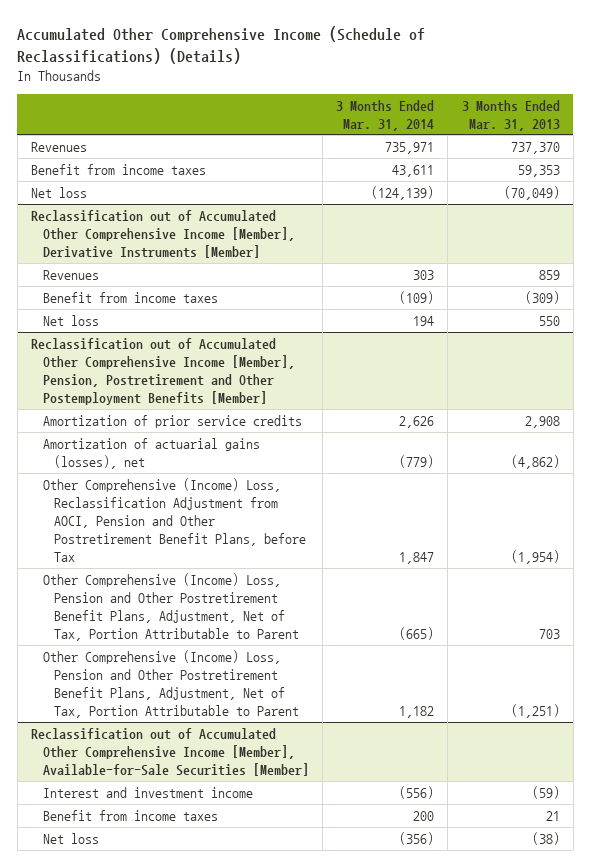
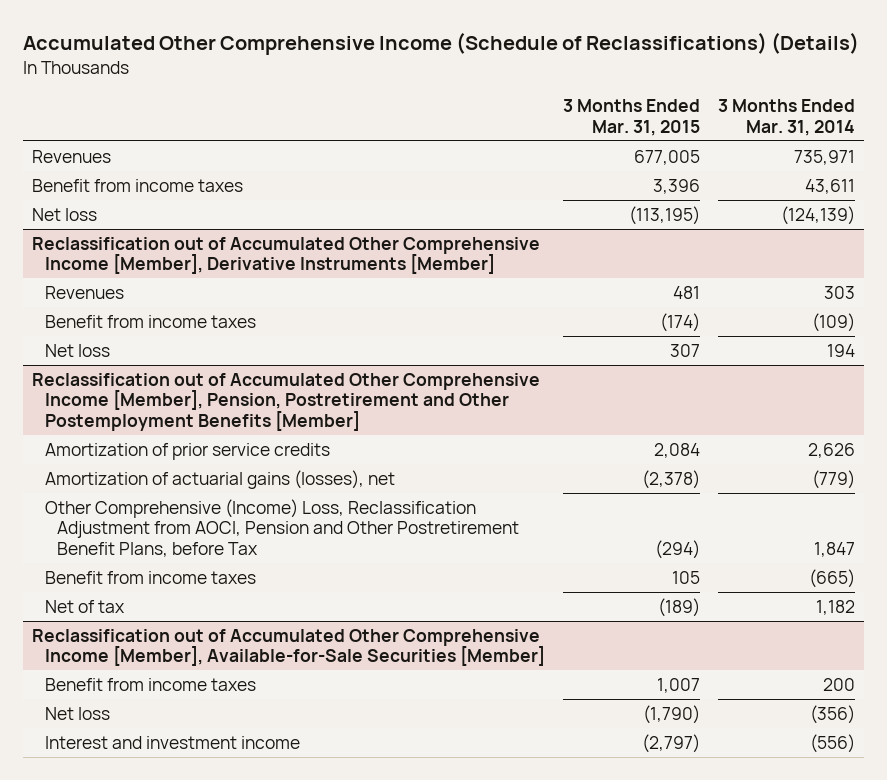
- | 3 Months Ended Mar. 31, 2014 | 3 Months Ended Mar. 31, 2013
+ | 3 Months Ended Mar. 31, 2015 | 3 Months Ended Mar. 31, 2014
@ Reclassification out of Accumulated Other Comprehensive Income [Member], Pension, Postretirement and Other Postemployment Benefits [Member]
- Other Comprehensive (Income) Loss, Pension and Other Postretirement Benefit Plans, Adjustment, Net of Tax, Portion Attributable to Parent | (665) | 703
- Other Comprehensive (Income) Loss, Pension and Other Postretirement Benefit Plans, Adjustment, Net of Tax, Portion Attributable to Parent | 1,182 | (1,251)
+ Benefit from income taxes | 105 | (665)
+ Net of tax | (189) | 1,182
@ Reclassification out of Accumulated Other Comprehensive Income [Member], Available-for-Sale Securities [Member]
moved down: Interest and investment income | (2,797) | (556)

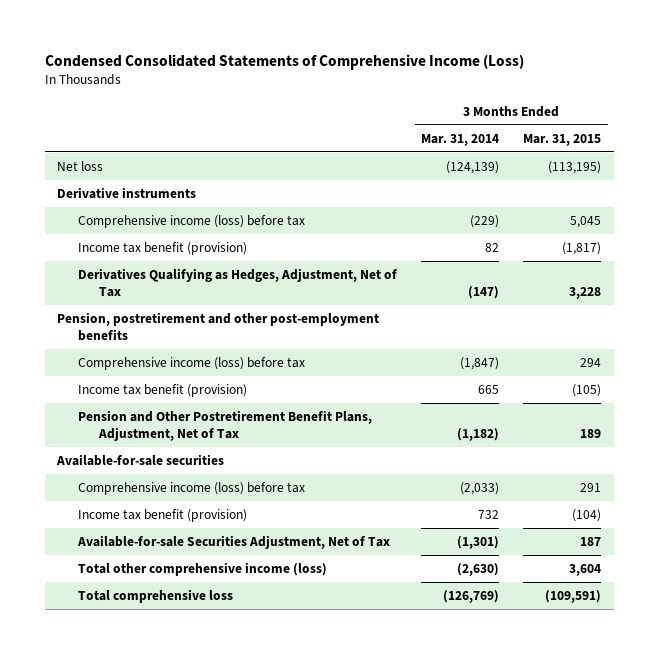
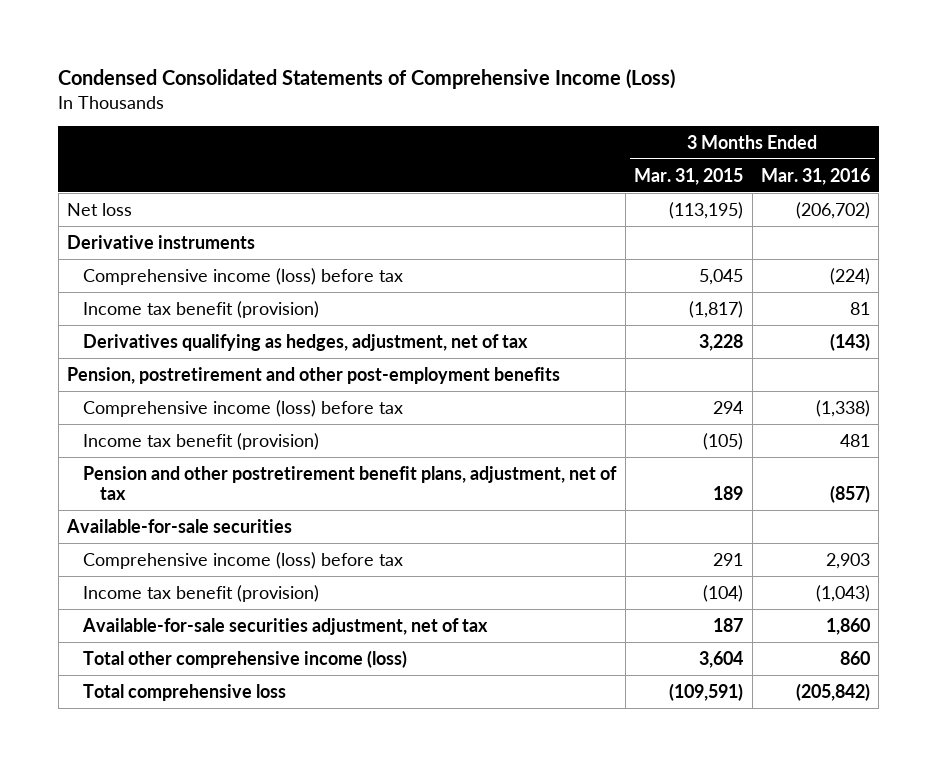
- | 3 Months Ended Mar. 31, 2014 | 3 Months Ended Mar. 31, 2015
+ | 3 Months Ended Mar. 31, 2015 | 3 Months Ended Mar. 31, 2016
- Derivatives Qualifying as Hedges, Adjustment, Net of Tax | (147) | 3,228
+ Derivatives qualifying as hedges, adjustment, net of tax | 3,228 | (143)
- Pension and Other Postretirement Benefit Plans, Adjustment, Net of Tax | (1,182) | 189
+ Pension and other postretirement benefit plans, adjustment, net of tax | 189 | (857)
- Available-for-sale Securities Adjustment, Net of Tax | (1,301) | 187
+ Available-for-sale securities adjustment, net of tax | 187 | 1,860

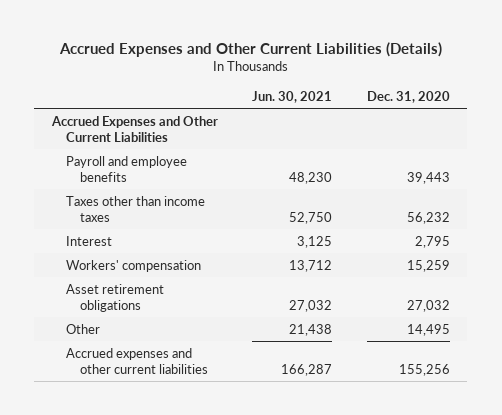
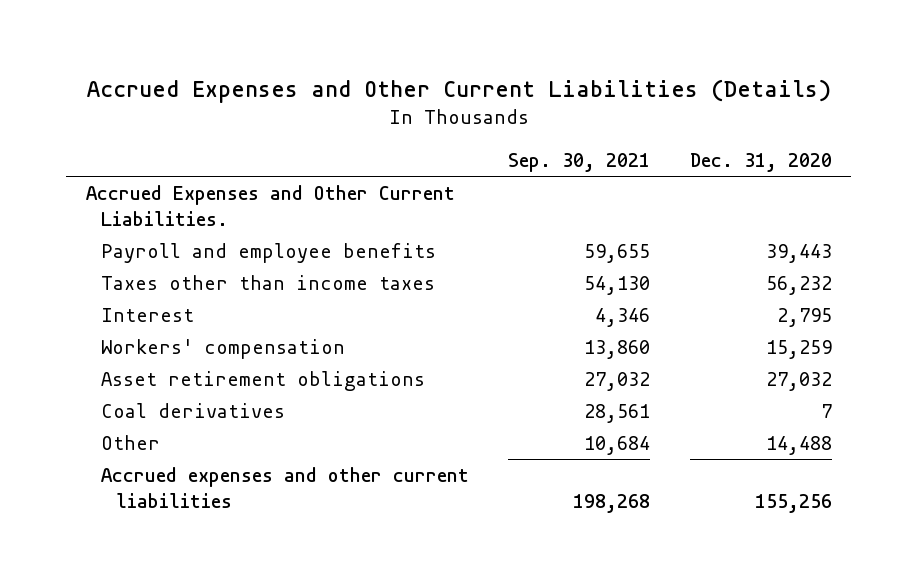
- | Jun. 30, 2021 | Dec. 31, 2020
+ | Sep. 30, 2021 | Dec. 31, 2020
- Accrued Expenses and Other Current Liabilities
+ Accrued Expenses and Other Current Liabilities.
- Other | 21,438 | 14,495
+ Coal derivatives | 28,561 | 7
+ Other | 10,684 | 14,488

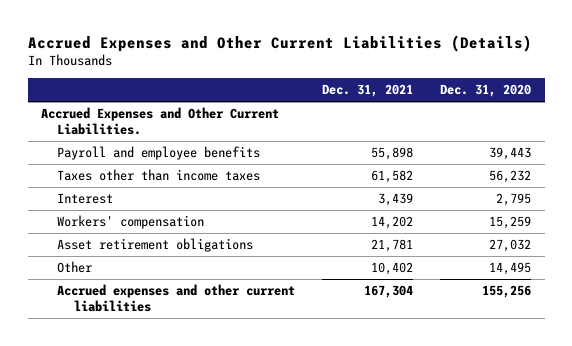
- | Sep. 30, 2021 | Dec. 31, 2020
+ | Dec. 31, 2021 | Dec. 31, 2020
- Coal derivatives | 28,561 | 7
- Other | 10,684 | 14,488
+ Other | 10,402 | 14,495

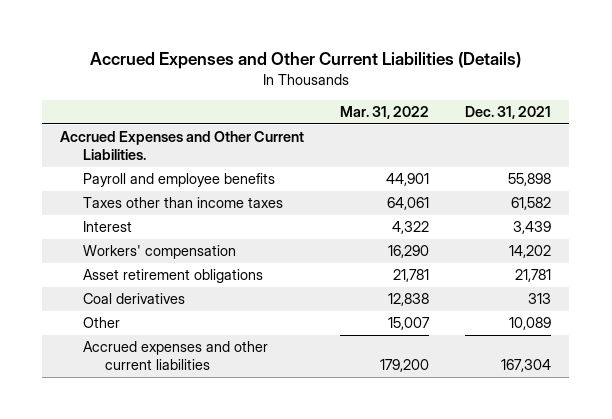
- | Dec. 31, 2021 | Dec. 31, 2020
+ | Mar. 31, 2022 | Dec. 31, 2021
- Other | 10,402 | 14,495
+ Coal derivatives | 12,838 | 313
+ Other | 15,007 | 10,089

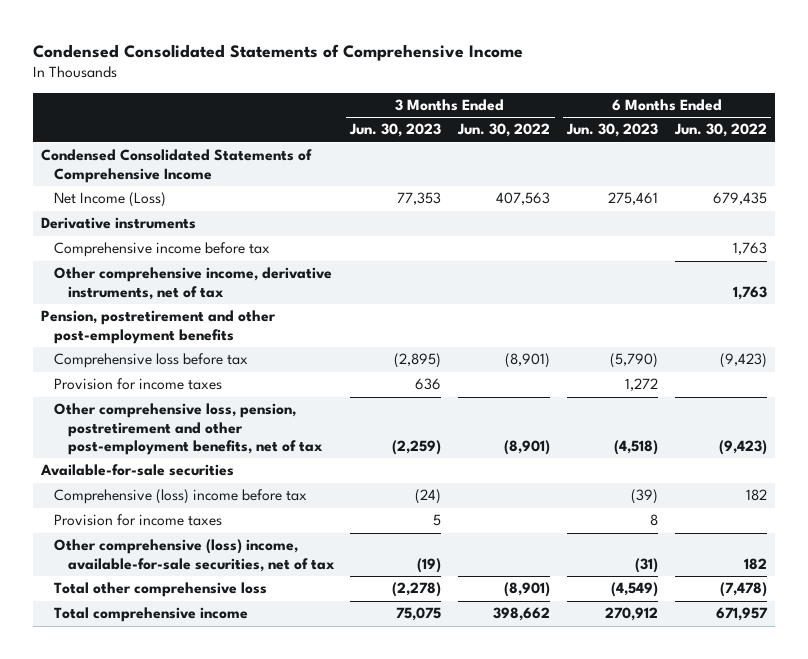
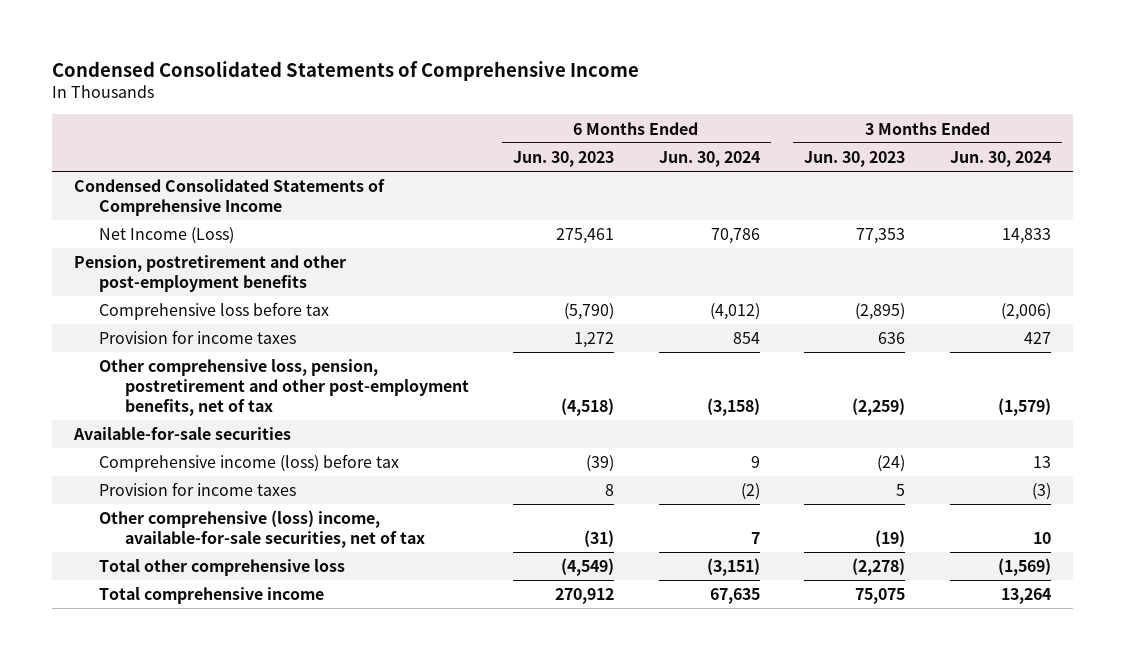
- | 3 Months Ended Jun. 30, 2023 | 3 Months Ended Jun. 30, 2022 | 6 Months Ended Jun. 30, 2023 | 6 Months Ended Jun. 30, 2022
+ | 6 Months Ended Jun. 30, 2023 | 6 Months Ended Jun. 30, 2024 | 3 Months Ended Jun. 30, 2023 | 3 Months Ended Jun. 30, 2024
- Derivative instruments
- Comprehensive income before tax | | | | 1,763
- Other comprehensive income, derivative instruments, net of tax | | | | 1,763
- Comprehensive (loss) income before tax | (24) | | (39) | 182
+ Comprehensive income (loss) before tax | (39) | 9 | (24) | 13

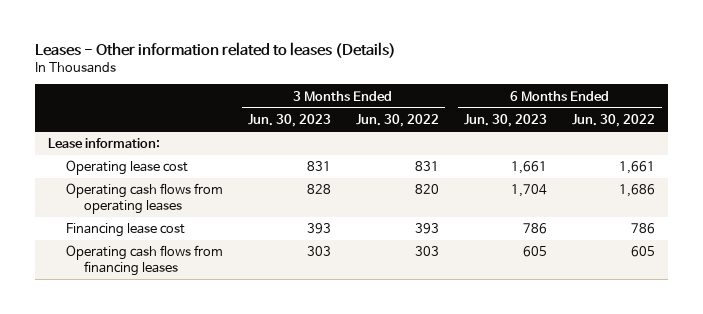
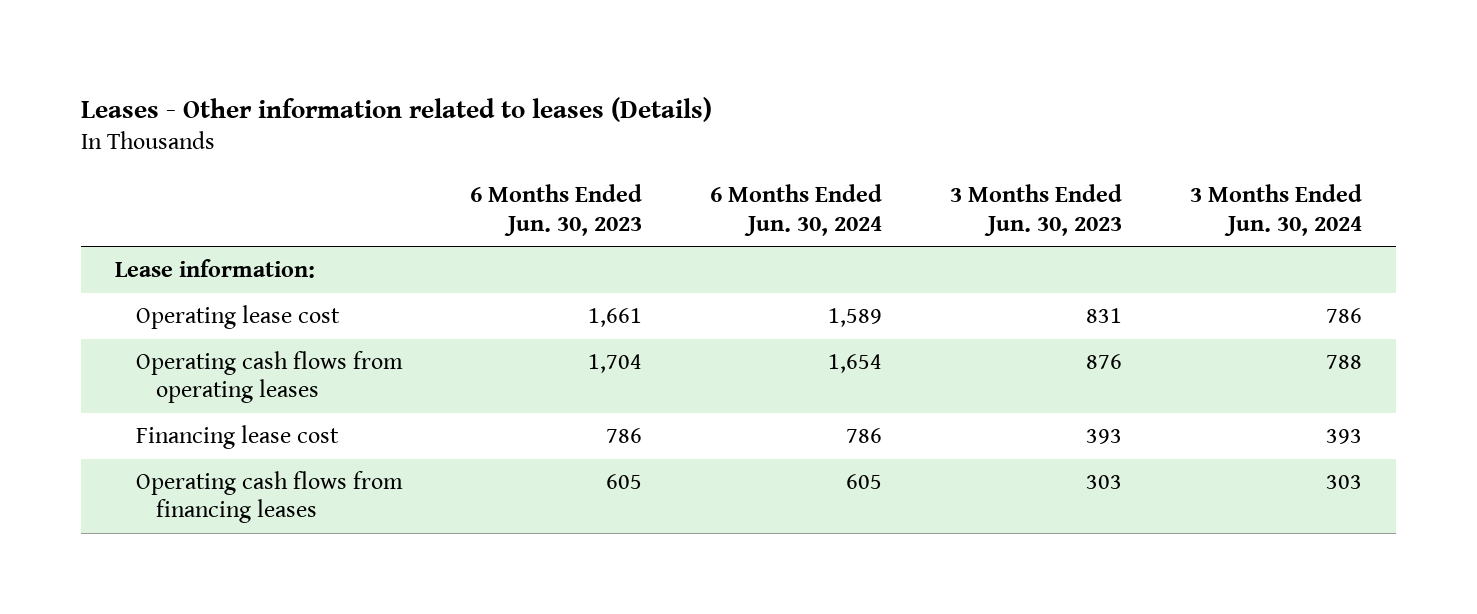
- | 3 Months Ended Jun. 30, 2023 | 3 Months Ended Jun. 30, 2022 | 6 Months Ended Jun. 30, 2023 | 6 Months Ended Jun. 30, 2022
+ | 6 Months Ended Jun. 30, 2023 | 6 Months Ended Jun. 30, 2024 | 3 Months Ended Jun. 30, 2023 | 3 Months Ended Jun. 30, 2024
- Operating cash flows from operating leases | 828 | 820 | 1,704 | 1,686
+ Operating cash flows from operating leases | 1,704 | 1,654 | 876 | 788

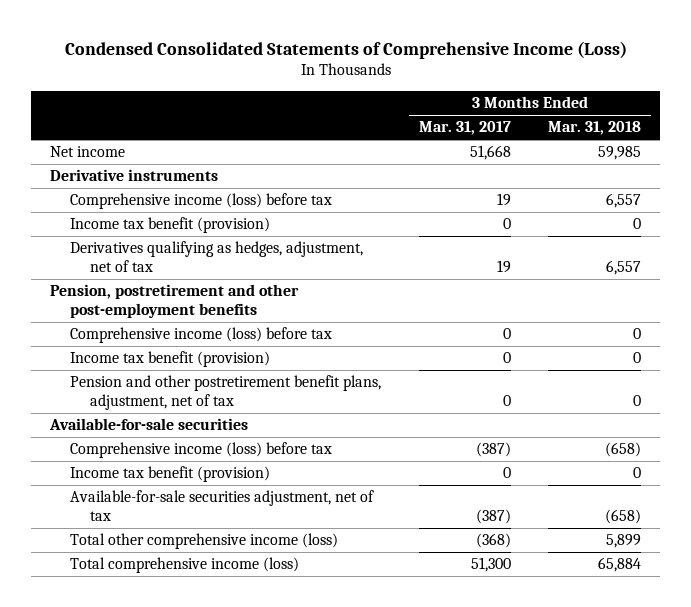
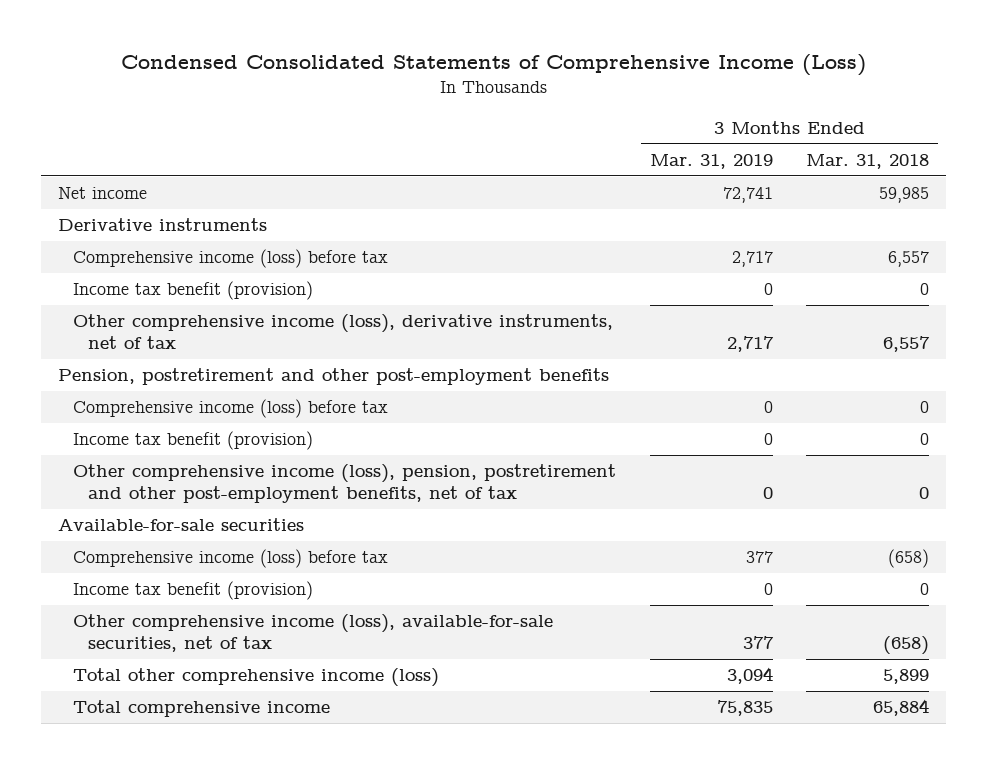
- | 3 Months Ended Mar. 31, 2017 | 3 Months Ended Mar. 31, 2018
+ | 3 Months Ended Mar. 31, 2019 | 3 Months Ended Mar. 31, 2018
- Derivatives qualifying as hedges, adjustment, net of tax | 19 | 6,557
+ Other comprehensive income (loss), derivative instruments, net of tax | 2,717 | 6,557
- Pension and other postretirement benefit plans, adjustment, net of tax | 0 | 0
+ Other comprehensive income (loss), pension, postretirement and other post-employment benefits, net of tax | 0 | 0
- Available-for-sale securities adjustment, net of tax | (387) | (658)
+ Other comprehensive income (loss), available-for-sale securities, net of tax | 377 | (658)
- Total comprehensive income (loss) | 51,300 | 65,884
+ Total comprehensive income | 75,835 | 65,884

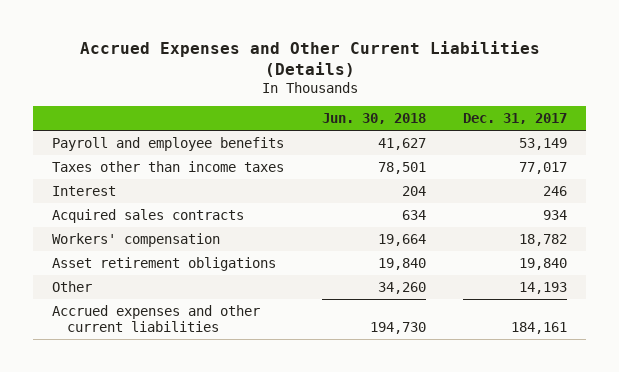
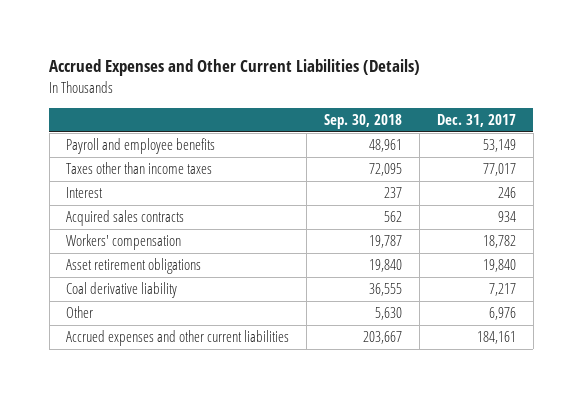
- | Jun. 30, 2018 | Dec. 31, 2017
+ | Sep. 30, 2018 | Dec. 31, 2017
- Other | 34,260 | 14,193
+ Coal derivative liability | 36,555 | 7,217
+ Other | 5,630 | 6,976

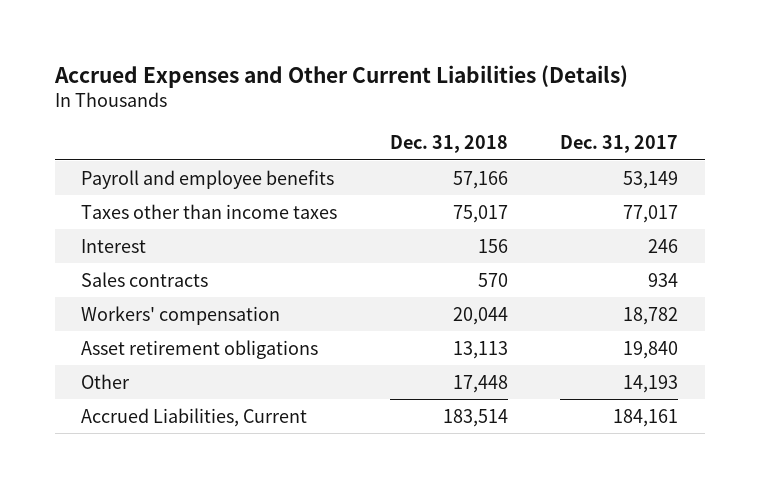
- | Sep. 30, 2018 | Dec. 31, 2017
+ | Dec. 31, 2018 | Dec. 31, 2017
- Acquired sales contracts | 562 | 934
+ Sales contracts | 570 | 934
- Coal derivative liability | 36,555 | 7,217
- Other | 5,630 | 6,976
- Accrued expenses and other current liabilities | 203,667 | 184,161
+ Other | 17,448 | 14,193
+ Accrued Liabilities, Current | 183,514 | 184,161

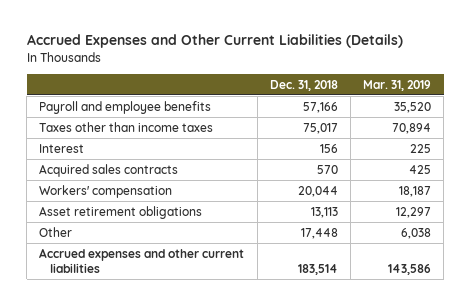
- | Dec. 31, 2018 | Dec. 31, 2017
+ | Dec. 31, 2018 | Mar. 31, 2019
- Sales contracts | 570 | 934
+ Acquired sales contracts | 570 | 425
- Accrued Liabilities, Current | 183,514 | 184,161
+ Accrued expenses and other current liabilities | 183,514 | 143,586

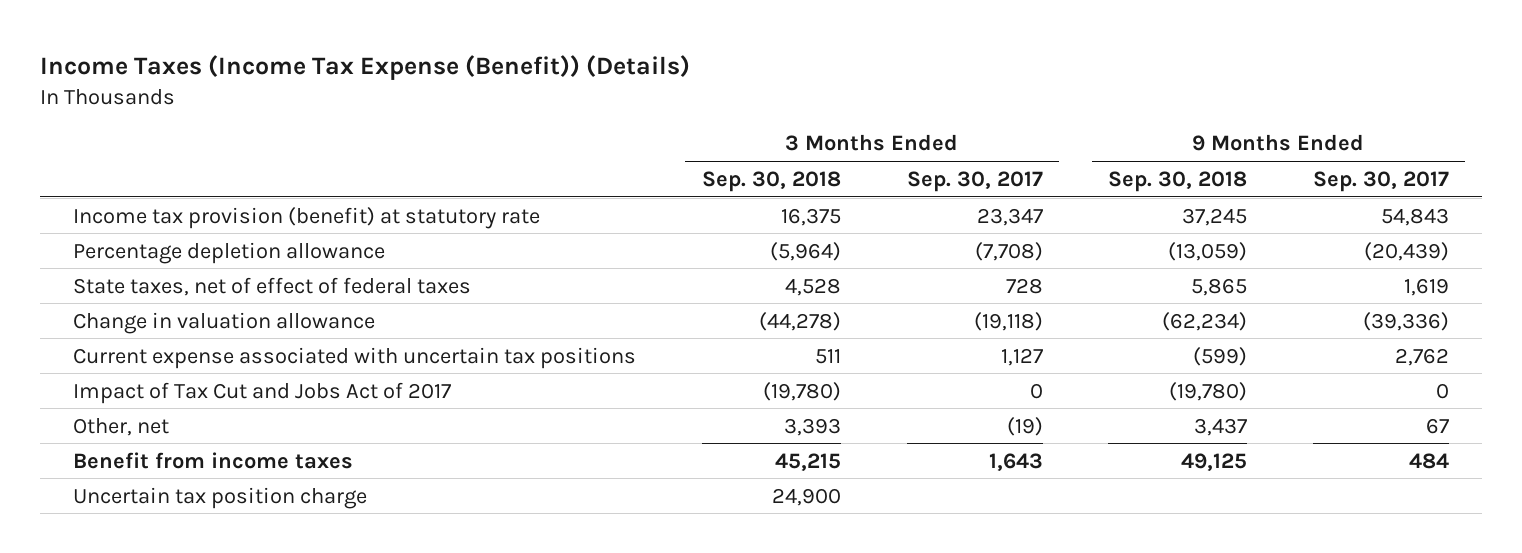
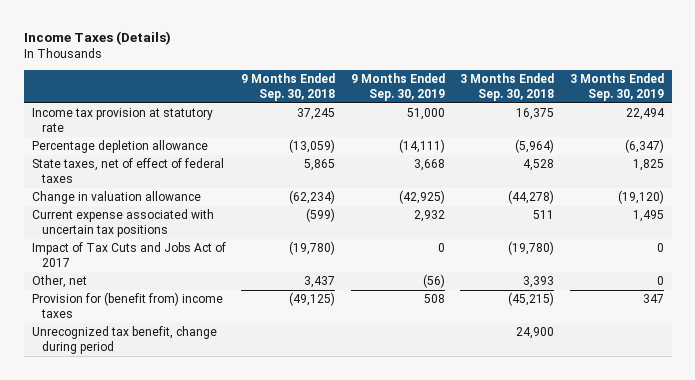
- Income Taxes (Income Tax Expense (Benefit)) (Details)
+ Income Taxes (Details)
- | 3 Months Ended Sep. 30, 2018 | 3 Months Ended Sep. 30, 2017 | 9 Months Ended Sep. 30, 2018 | 9 Months Ended Sep. 30, 2017
+ | 9 Months Ended Sep. 30, 2018 | 9 Months Ended Sep. 30, 2019 | 3 Months Ended Sep. 30, 2018 | 3 Months Ended Sep. 30, 2019
- Income tax provision (benefit) at statutory rate | 16,375 | 23,347 | 37,245 | 54,843
+ Income tax provision at statutory rate | 37,245 | 51,000 | 16,375 | 22,494
- Impact of Tax Cut and Jobs Act of 2017 | (19,780) | 0 | (19,780) | 0
+ Impact of Tax Cuts and Jobs Act of 2017 | (19,780) | 0 | (19,780) | 0
- Benefit from income taxes | 45,215 | 1,643 | 49,125 | 484
- Uncertain tax position charge | 24,900 | | |
+ Provision for (benefit from) income taxes | (49,125) | 508 | (45,215) | 347
+ Unrecognized tax benefit, change during period | | | 24,900 |

